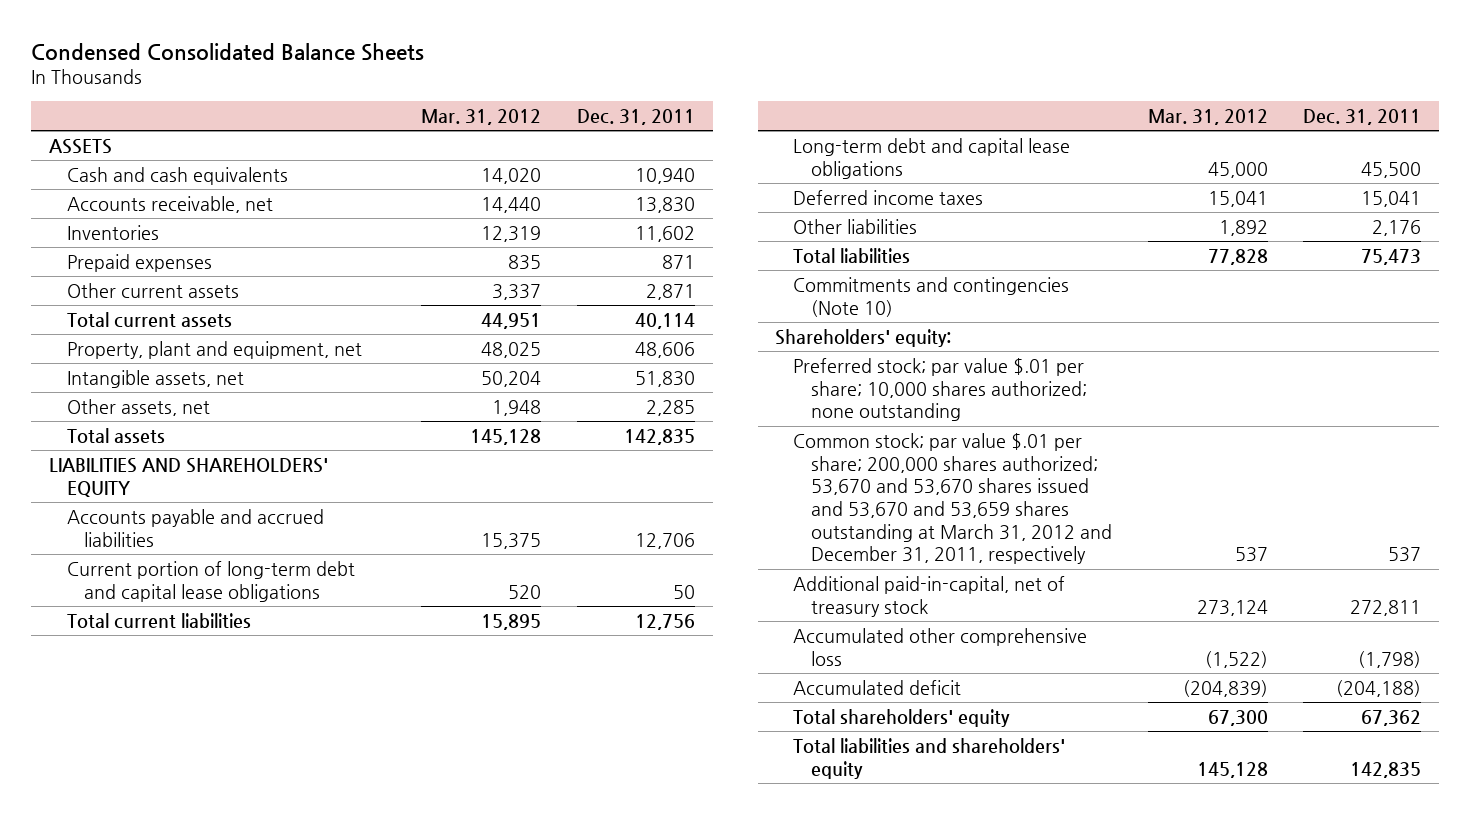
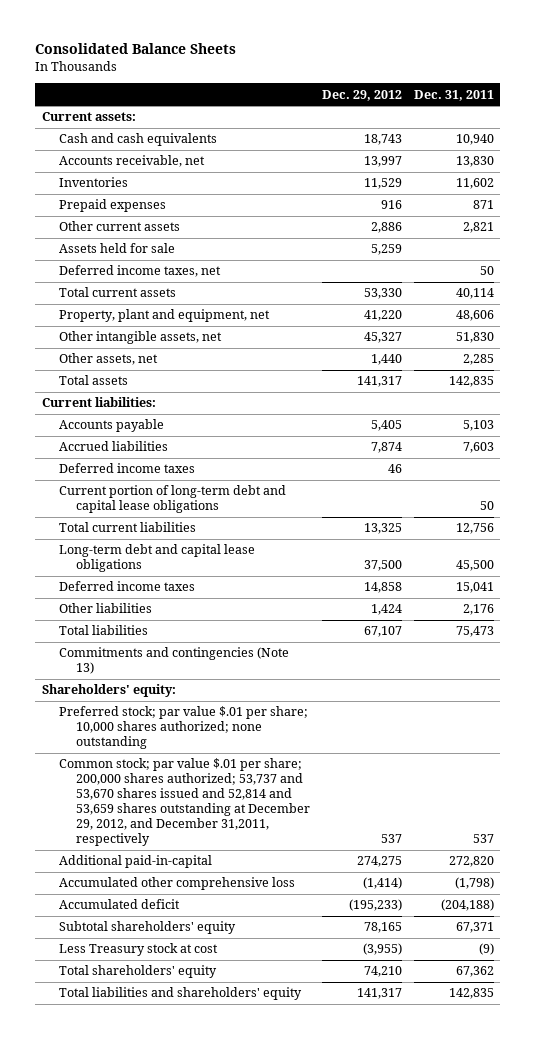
- Condensed Consolidated Balance Sheets
+ Consolidated Balance Sheets
- | Mar. 31, 2012 | Dec. 31, 2011
+ | Dec. 29, 2012 | Dec. 31, 2011
- ASSETS
+ Current assets:
- Other current assets | 3,337 | 2,871
+ Other current assets | 2,886 | 2,821
+ Assets held for sale | 5,259 |
+ Deferred income taxes, net | | 50
- Intangible assets, net | 50,204 | 51,830
+ Other intangible assets, net | 45,327 | 51,830
- LIABILITIES AND SHAREHOLDERS' EQUITY
- Accounts payable and accrued liabilities | 15,375 | 12,706
+ Current liabilities:
+ Accounts payable | 5,405 | 5,103
+ Accrued liabilities | 7,874 | 7,603
+ Deferred income taxes | 46 |
- Commitments and contingencies (Note 10)
+ Commitments and contingencies (Note 13)
- Common stock; par value $.01 per share; 200,000 shares authorized; 53,670 and 53,670 shares issued and 53,670 and 53,659 shares outstanding at March 31, 2012 and December 31, 2011, respectively | 537 | 537
- Additional paid-in-capital, net of treasury stock | 273,124 | 272,811
+ Common stock; par value $.01 per share; 200,000 shares authorized; 53,737 and 53,670 shares issued and 52,814 and 53,659 shares outstanding at December 29, 2012, and December 31,2011, respectively | 537 | 537
+ Additional paid-in-capital | 274,275 | 272,820
+ Subtotal shareholders' equity | 78,165 | 67,371
+ Less Treasury stock at cost | (3,955) | (9)

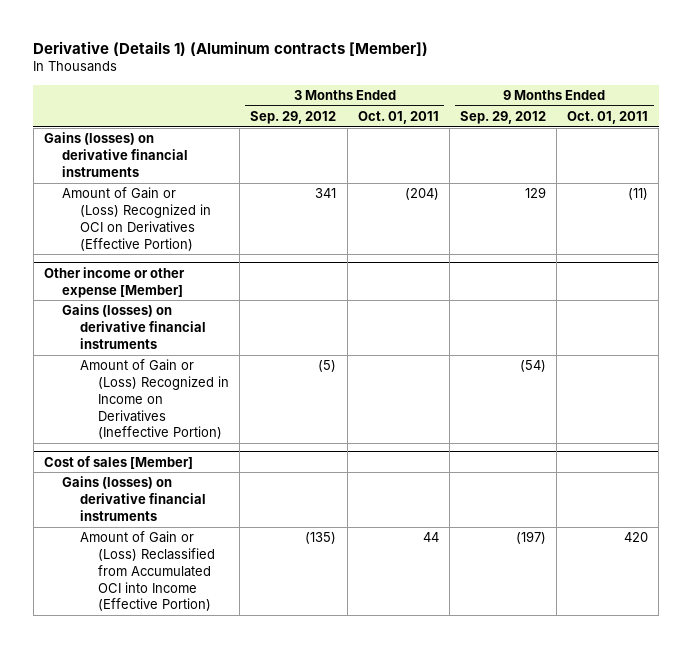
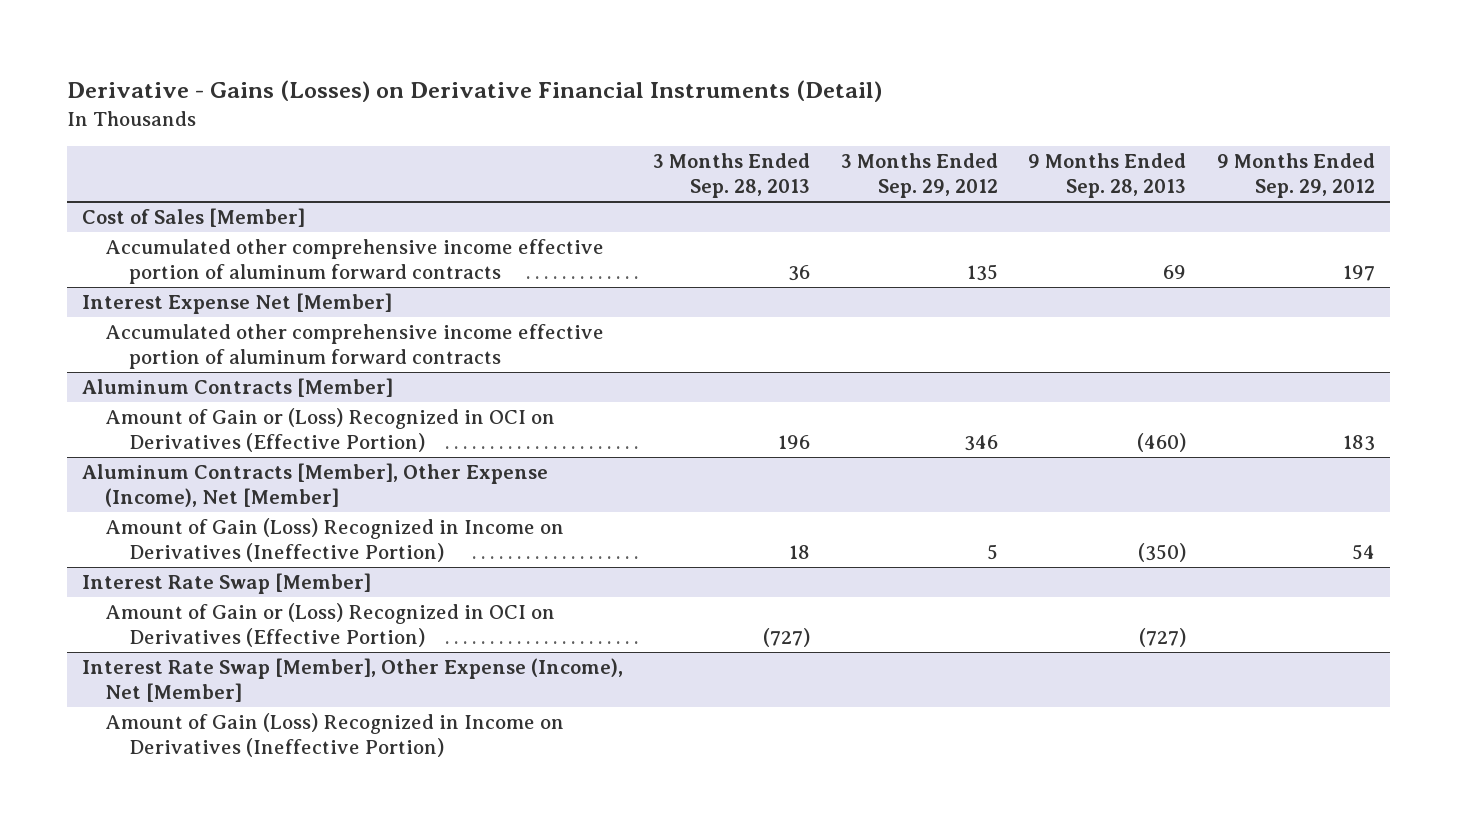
- Derivative (Details 1) (Aluminum contracts [Member])
+ Derivative - Gains (Losses) on Derivative Financial Instruments (Detail)
- | 3 Months Ended Sep. 29, 2012 | 3 Months Ended Oct. 01, 2011 | 9 Months Ended Sep. 29, 2012 | 9 Months Ended Oct. 01, 2011
+ | 3 Months Ended Sep. 28, 2013 | 3 Months Ended Sep. 29, 2012 | 9 Months Ended Sep. 28, 2013 | 9 Months Ended Sep. 29, 2012
- Gains (losses) on derivative financial instruments
- Amount of Gain or (Loss) Recognized in OCI on Derivatives (Effective Portion) | 341 | (204) | 129 | (11)
- Other income or other expense [Member]
- Gains (losses) on derivative financial instruments
- Amount of Gain or (Loss) Recognized in Income on Derivatives (Ineffective Portion) | (5) | | (54) |
- Cost of sales [Member]
- Gains (losses) on derivative financial instruments
- Amount of Gain or (Loss) Reclassified from Accumulated OCI into Income (Effective Portion) | (135) | 44 | (197) | 420
+ Cost of Sales [Member]
+ Accumulated other comprehensive income effective portion of aluminum forward contracts | 36 | 135 | 69 | 197
+ Interest Expense Net [Member]
+ Accumulated other comprehensive income effective portion of aluminum forward contracts
+ Aluminum Contracts [Member]
+ Amount of Gain or (Loss) Recognized in OCI on Derivatives (Effective Portion) | 196 | 346 | (460) | 183
+ Aluminum Contracts [Member], Other Expense (Income), Net [Member]
+ Amount of Gain (Loss) Recognized in Income on Derivatives (Ineffective Portion) | 18 | 5 | (350) | 54
+ Interest Rate Swap [Member]
+ Amount of Gain or (Loss) Recognized in OCI on Derivatives (Effective Portion) | (727) | | (727) |
+ Interest Rate Swap [Member], Other Expense (Income), Net [Member]
+ Amount of Gain (Loss) Recognized in Income on Derivatives (Ineffective Portion)

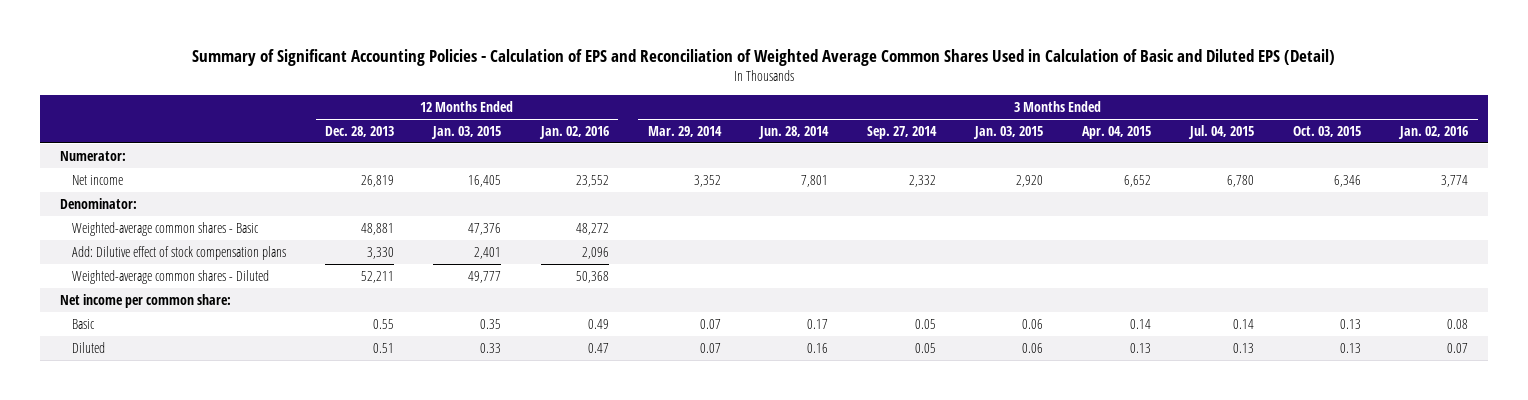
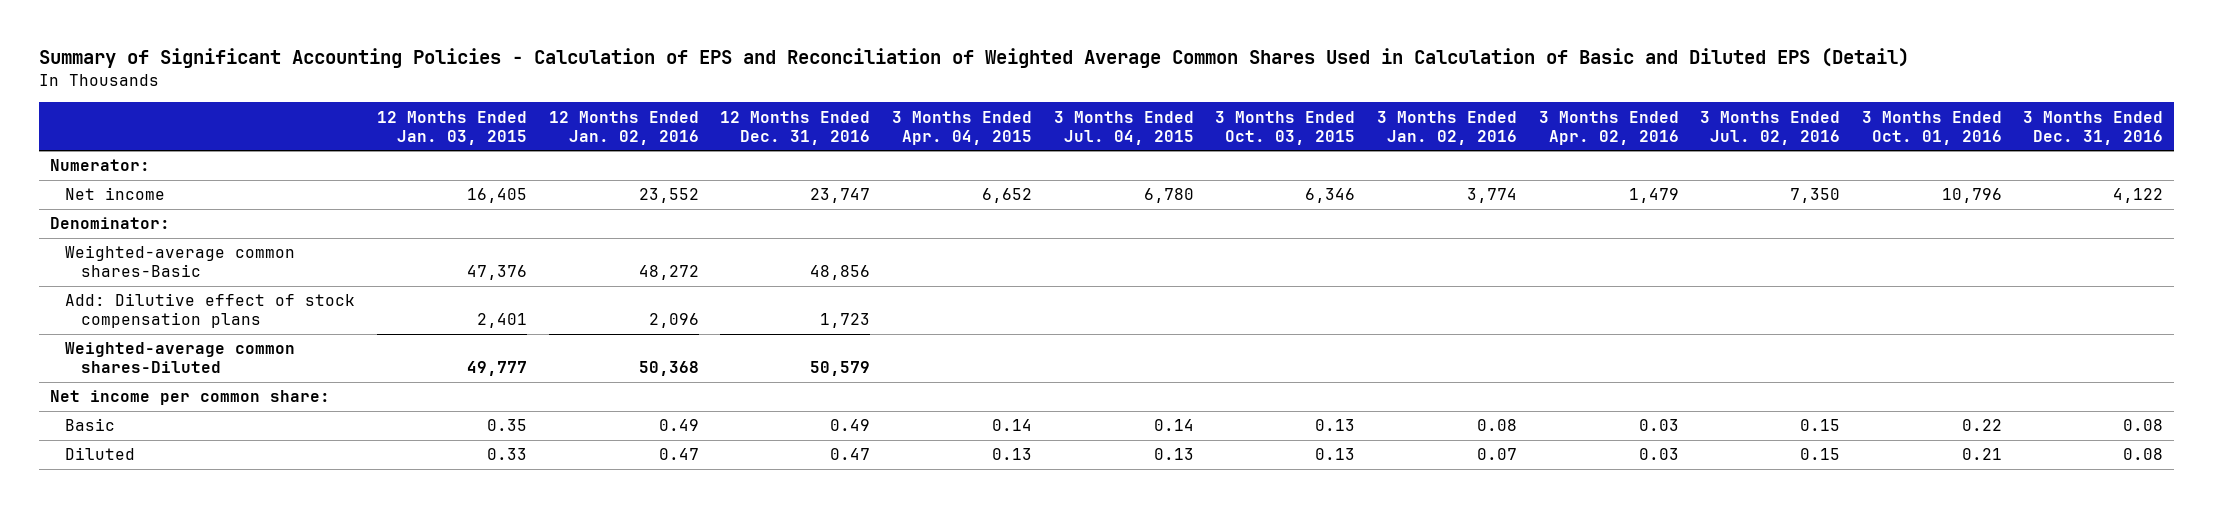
- | 12 Months Ended Dec. 28, 2013 | 12 Months Ended Jan. 03, 2015 | 12 Months Ended Jan. 02, 2016 | 3 Months Ended Mar. 29, 2014 | 3 Months Ended Jun. 28, 2014 | 3 Months Ended Sep. 27, 2014 | 3 Months Ended Jan. 03, 2015 | 3 Months Ended Apr. 04, 2015 | 3 Months Ended Jul. 04, 2015 | 3 Months Ended Oct. 03, 2015 | 3 Months Ended Jan. 02, 2016
+ | 12 Months Ended Jan. 03, 2015 | 12 Months Ended Jan. 02, 2016 | 12 Months Ended Dec. 31, 2016 | 3 Months Ended Apr. 04, 2015 | 3 Months Ended Jul. 04, 2015 | 3 Months Ended Oct. 03, 2015 | 3 Months Ended Jan. 02, 2016 | 3 Months Ended Apr. 02, 2016 | 3 Months Ended Jul. 02, 2016 | 3 Months Ended Oct. 01, 2016 | 3 Months Ended Dec. 31, 2016
- Weighted-average common shares - Basic | 48,881 | 47,376 | 48,272 | | | | | | | |
+ Weighted-average common shares-Basic | 47,376 | 48,272 | 48,856 | | | | | | | |
- Weighted-average common shares - Diluted | 52,211 | 49,777 | 50,368 | | | | | | | |
+ Weighted-average common shares-Diluted | 49,777 | 50,368 | 50,579 | | | | | | | |

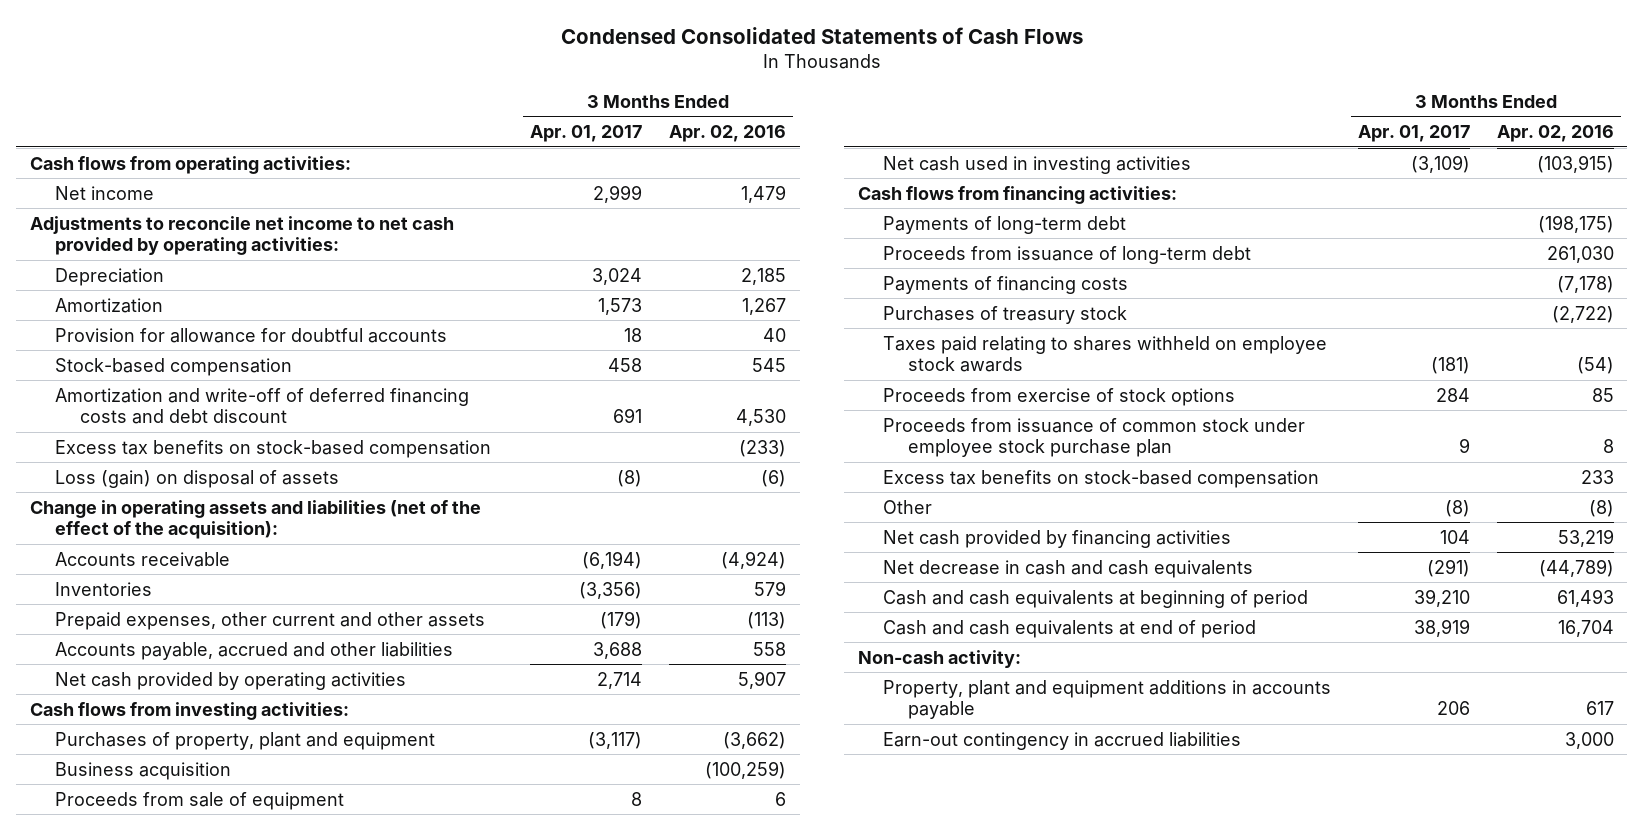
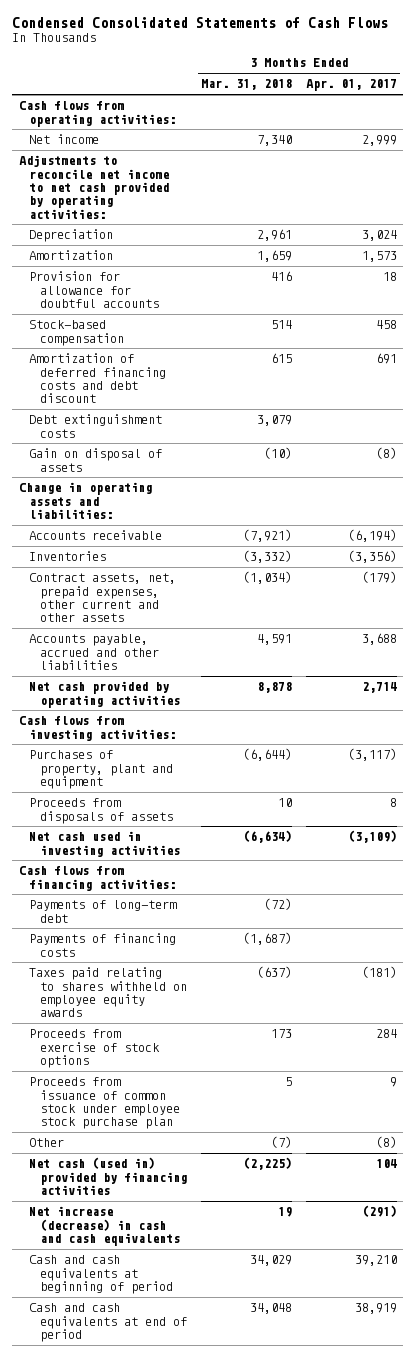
- | 3 Months Ended Apr. 01, 2017 | 3 Months Ended Apr. 02, 2016
+ | 3 Months Ended Mar. 31, 2018 | 3 Months Ended Apr. 01, 2017
- Amortization and write-off of deferred financing costs and debt discount | 691 | 4,530
- Excess tax benefits on stock-based compensation | | (233)
- Loss (gain) on disposal of assets | (8) | (6)
- Change in operating assets and liabilities (net of the effect of the acquisition):
+ Amortization of deferred financing costs and debt discount | 615 | 691
+ Debt extinguishment costs | 3,079 |
+ Gain on disposal of assets | (10) | (8)
+ Change in operating assets and liabilities:
- Prepaid expenses, other current and other assets | (179) | (113)
+ Contract assets, net, prepaid expenses, other current and other assets | (1,034) | (179)
- Business acquisition | | (100,259)
- Proceeds from sale of equipment | 8 | 6
+ Proceeds from disposals of assets | 10 | 8
- Proceeds from issuance of long-term debt | | 261,030
- Purchases of treasury stock | | (2,722)
- Taxes paid relating to shares withheld on employee stock awards | (181) | (54)
+ Taxes paid relating to shares withheld on employee equity awards | (637) | (181)
- Excess tax benefits on stock-based compensation | | 233
- Net cash provided by financing activities | 104 | 53,219
- Net decrease in cash and cash equivalents | (291) | (44,789)
+ Net cash (used in) provided by financing activities | (2,225) | 104
+ Net increase (decrease) in cash and cash equivalents | 19 | (291)
- Non-cash activity:
- Property, plant and equipment additions in accounts payable | 206 | 617
- Earn-out contingency in accrued liabilities | | 3,000

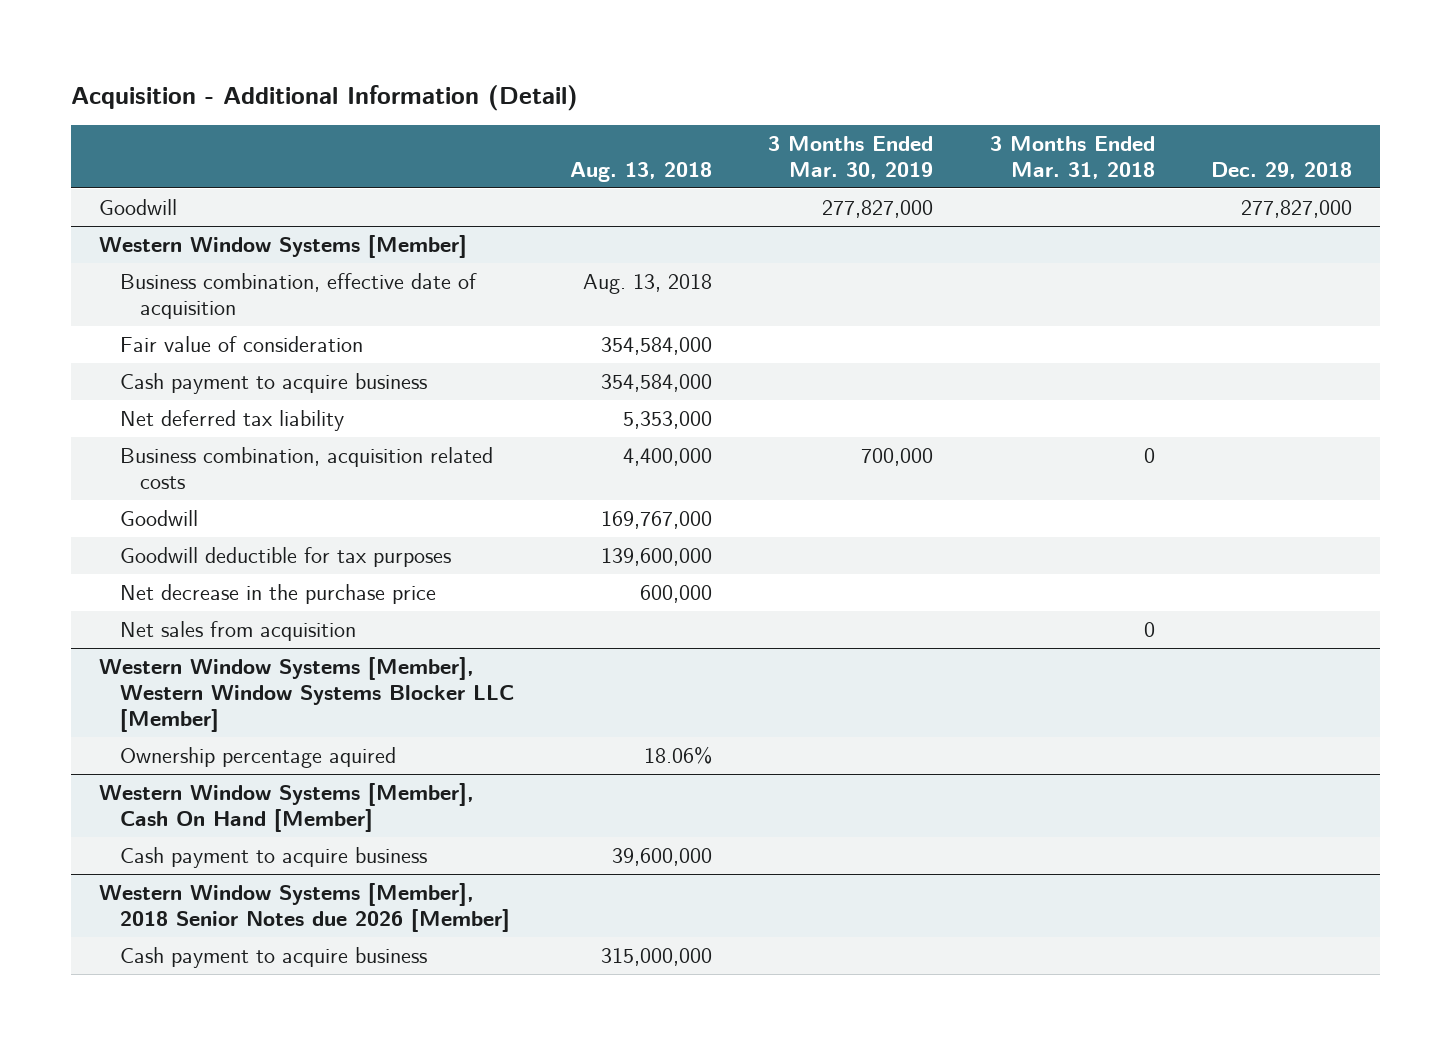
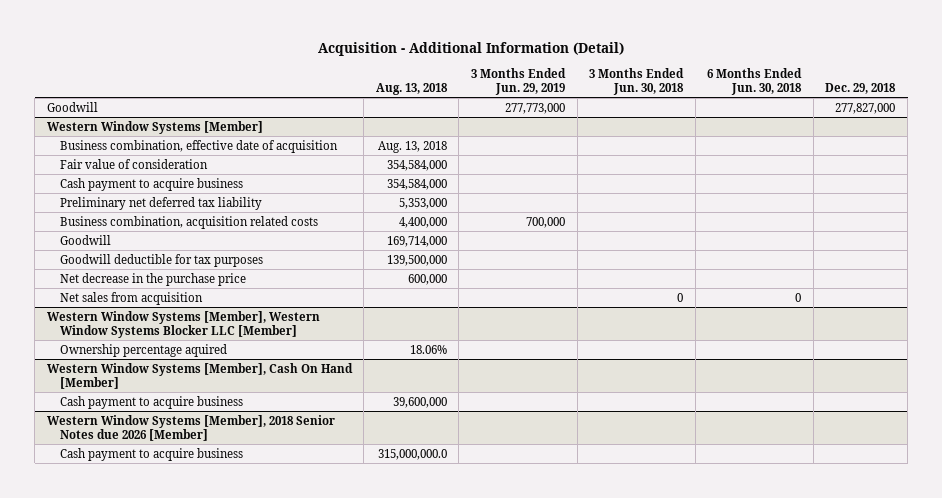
- | Aug. 13, 2018 | 3 Months Ended Mar. 30, 2019 | 3 Months Ended Mar. 31, 2018 | Dec. 29, 2018
+ | Aug. 13, 2018 | 3 Months Ended Jun. 29, 2019 | 3 Months Ended Jun. 30, 2018 | 6 Months Ended Jun. 30, 2018 | Dec. 29, 2018
@ Western Window Systems [Member]
- Net deferred tax liability | 5,353,000 | | |
+ Preliminary net deferred tax liability | 5,353,000 | | | |
- Goodwill | 169,767,000 | | |
- Goodwill deductible for tax purposes | 139,600,000 | | |
+ Goodwill | 169,714,000 | | | |
+ Goodwill deductible for tax purposes | 139,500,000 | | | |
@ Western Window Systems [Member], 2018 Senior Notes due 2026 [Member]
- Cash payment to acquire business | 315,000,000 | | |
+ Cash payment to acquire business | 315,000,000.0 | | | |

